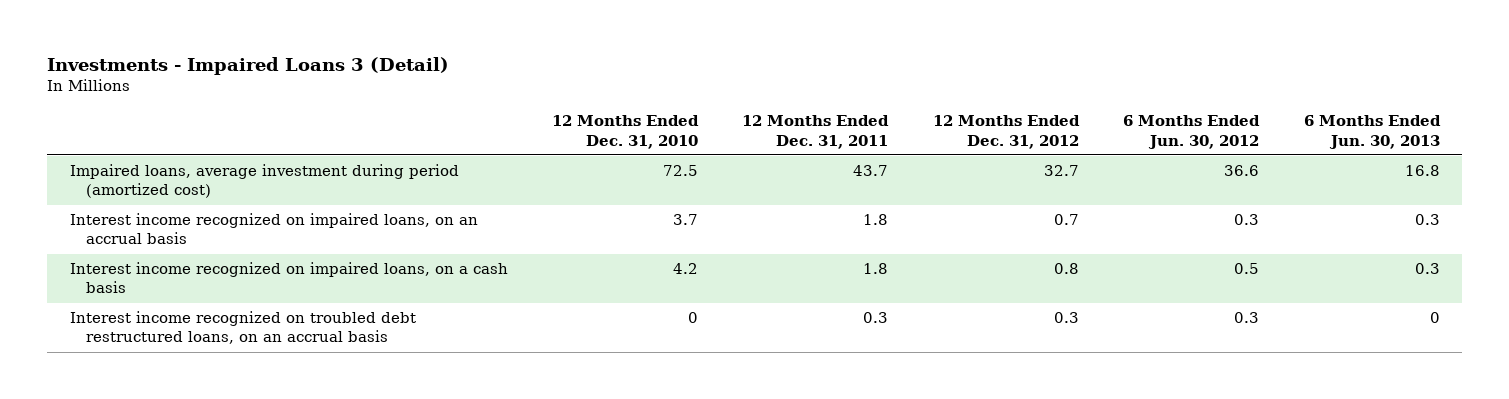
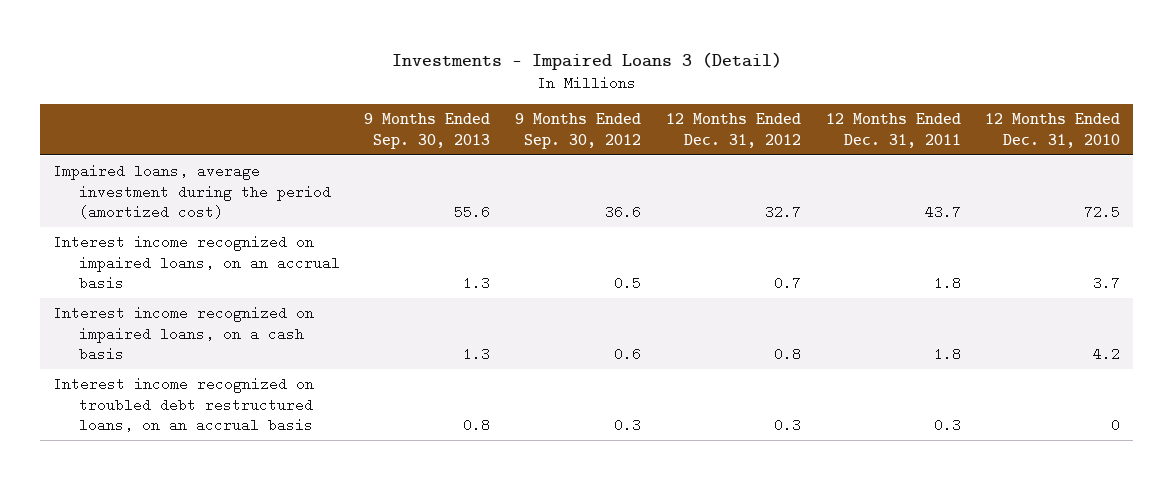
- | 12 Months Ended Dec. 31, 2010 | 12 Months Ended Dec. 31, 2011 | 12 Months Ended Dec. 31, 2012 | 6 Months Ended Jun. 30, 2012 | 6 Months Ended Jun. 30, 2013
+ | 9 Months Ended Sep. 30, 2013 | 9 Months Ended Sep. 30, 2012 | 12 Months Ended Dec. 31, 2012 | 12 Months Ended Dec. 31, 2011 | 12 Months Ended Dec. 31, 2010
- Impaired loans, average investment during period (amortized cost) | 72.5 | 43.7 | 32.7 | 36.6 | 16.8
+ Impaired loans, average investment during the period (amortized cost) | 55.6 | 36.6 | 32.7 | 43.7 | 72.5

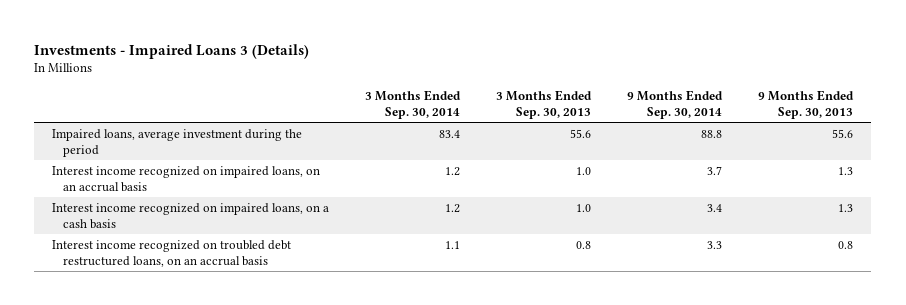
- Investments - Impaired Loans 3 (Detail)
+ Investments - Impaired Loans 3 (Details)
- | 9 Months Ended Sep. 30, 2013 | 9 Months Ended Sep. 30, 2012 | 12 Months Ended Dec. 31, 2012 | 12 Months Ended Dec. 31, 2011 | 12 Months Ended Dec. 31, 2010
+ | 3 Months Ended Sep. 30, 2014 | 3 Months Ended Sep. 30, 2013 | 9 Months Ended Sep. 30, 2014 | 9 Months Ended Sep. 30, 2013
- Impaired loans, average investment during the period (amortized cost) | 55.6 | 36.6 | 32.7 | 43.7 | 72.5
+ Impaired loans, average investment during the period | 83.4 | 55.6 | 88.8 | 55.6

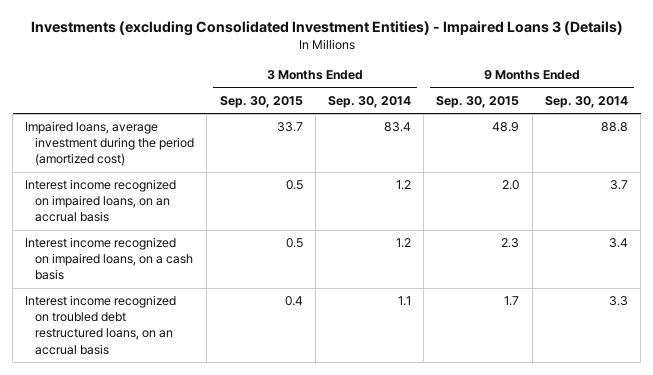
- Investments - Impaired Loans 3 (Details)
+ Investments (excluding Consolidated Investment Entities) - Impaired Loans 3 (Details)
- | 3 Months Ended Sep. 30, 2014 | 3 Months Ended Sep. 30, 2013 | 9 Months Ended Sep. 30, 2014 | 9 Months Ended Sep. 30, 2013
+ | 3 Months Ended Sep. 30, 2015 | 3 Months Ended Sep. 30, 2014 | 9 Months Ended Sep. 30, 2015 | 9 Months Ended Sep. 30, 2014
- Impaired loans, average investment during the period | 83.4 | 55.6 | 88.8 | 55.6
+ Impaired loans, average investment during the period (amortized cost) | 33.7 | 83.4 | 48.9 | 88.8

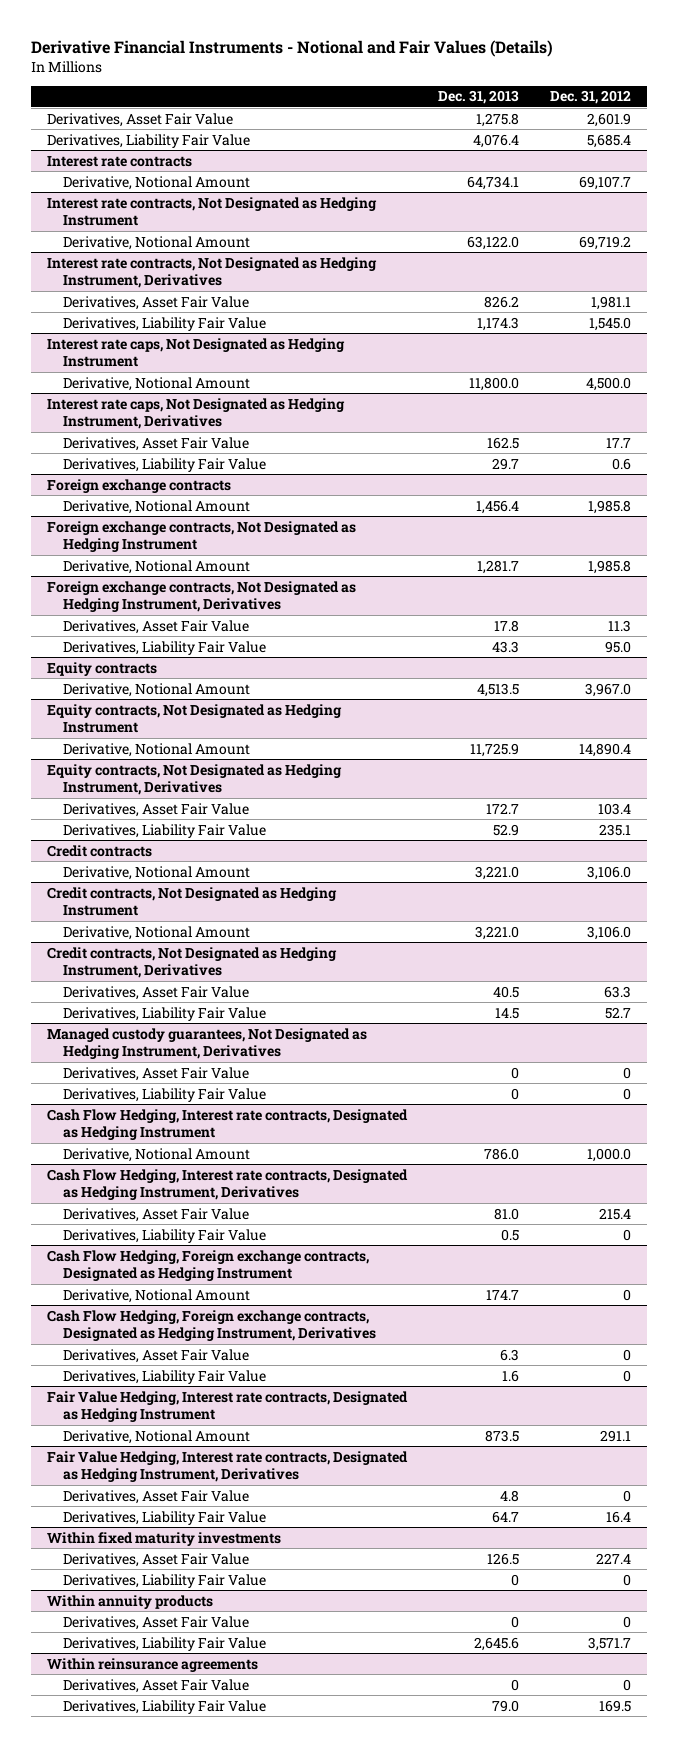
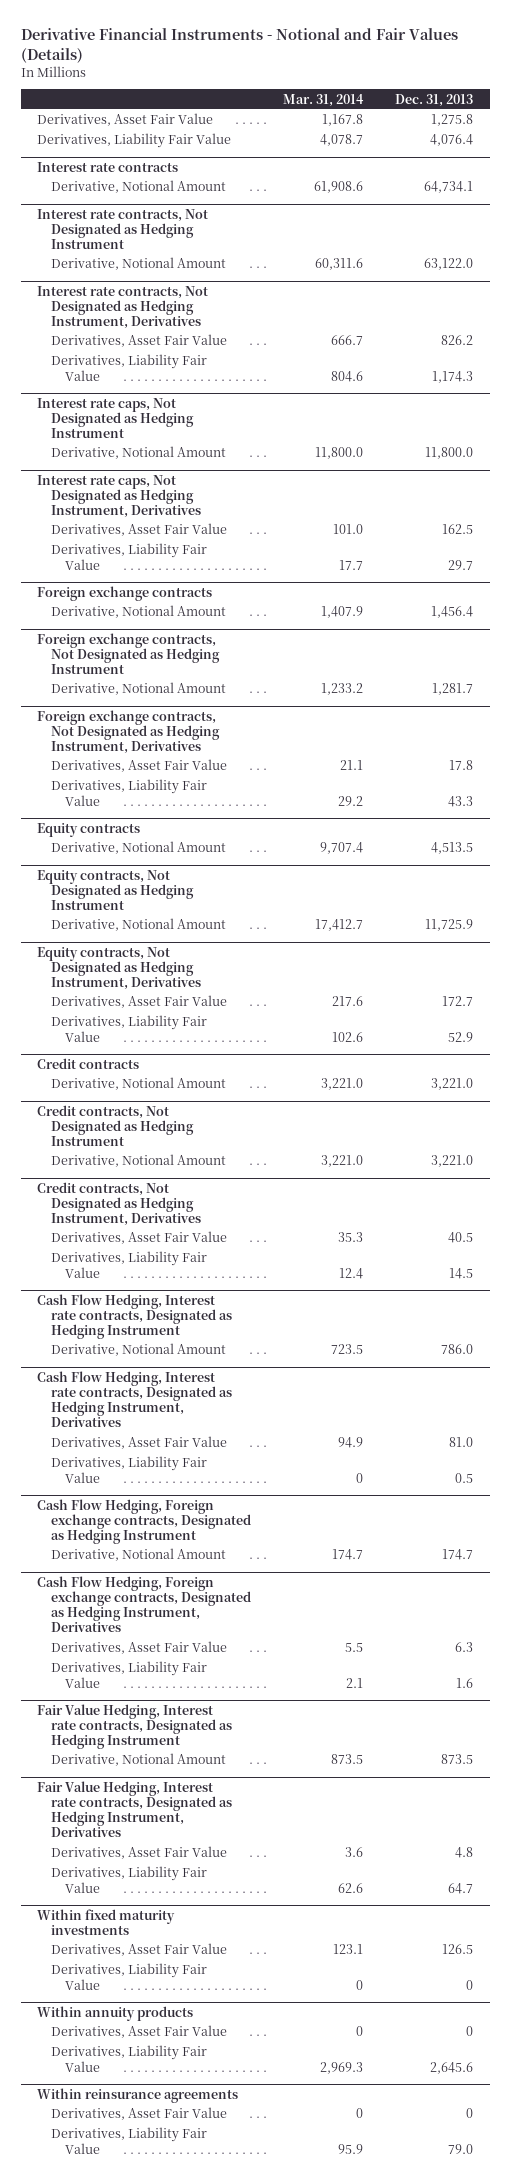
- | Dec. 31, 2013 | Dec. 31, 2012
+ | Mar. 31, 2014 | Dec. 31, 2013
- Managed custody guarantees, Not Designated as Hedging Instrument, Derivatives
- Derivatives, Asset Fair Value | 0 | 0
- Derivatives, Liability Fair Value | 0 | 0

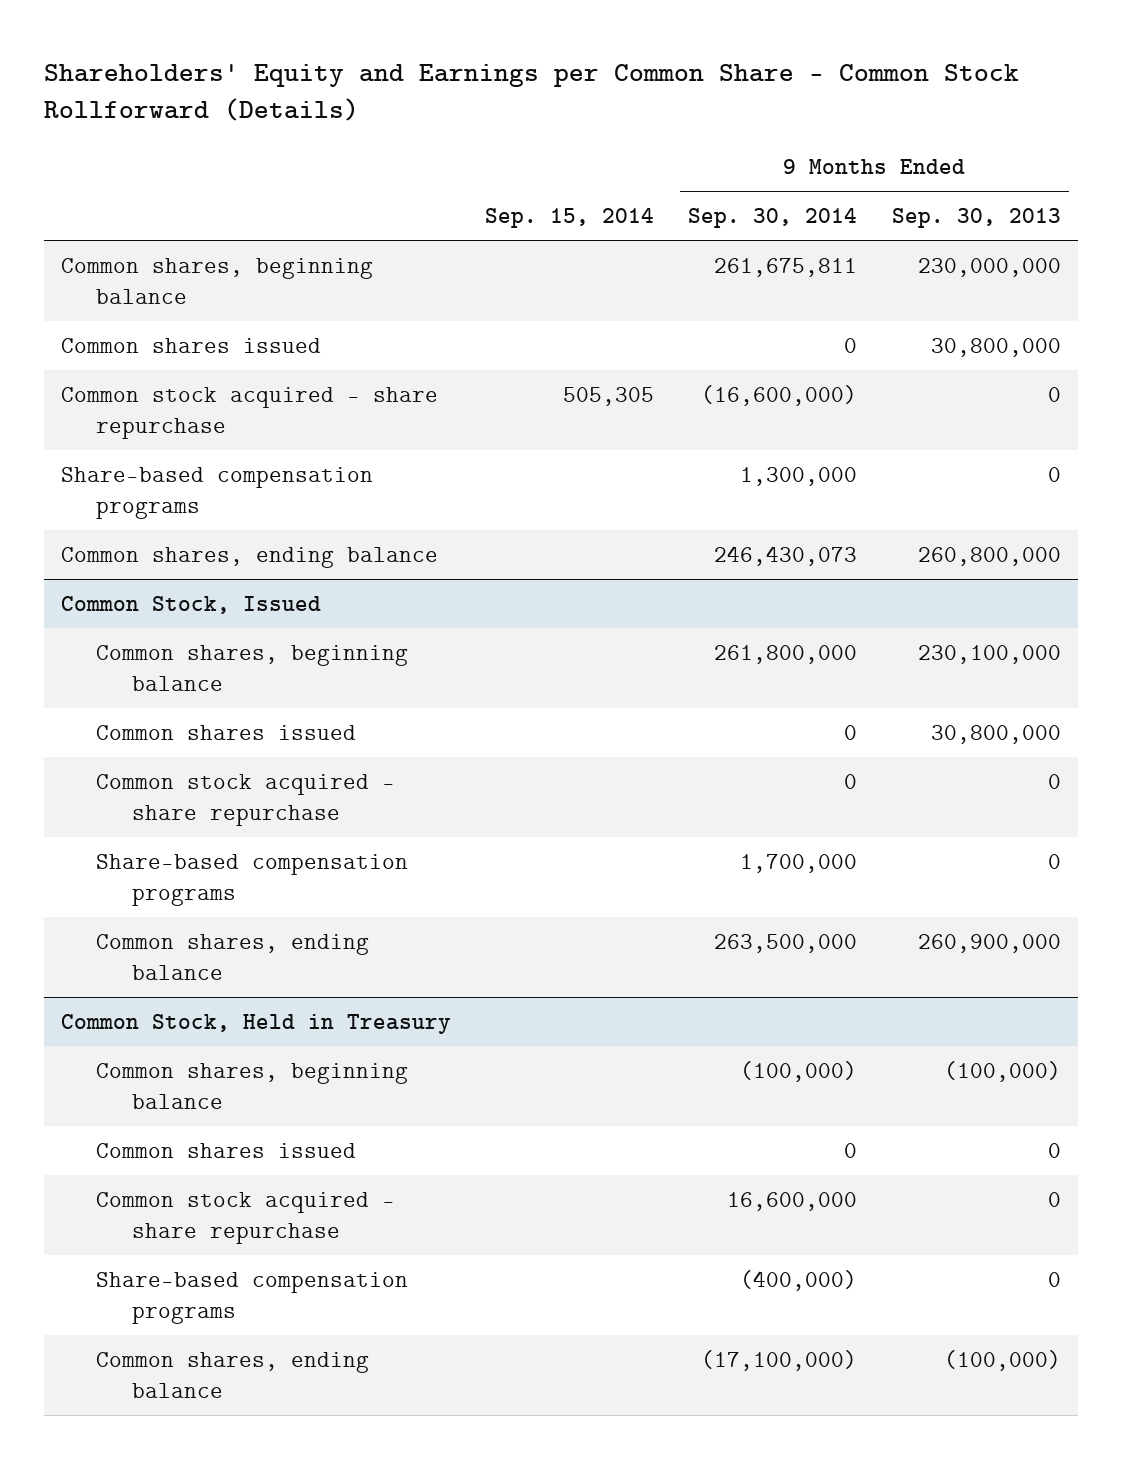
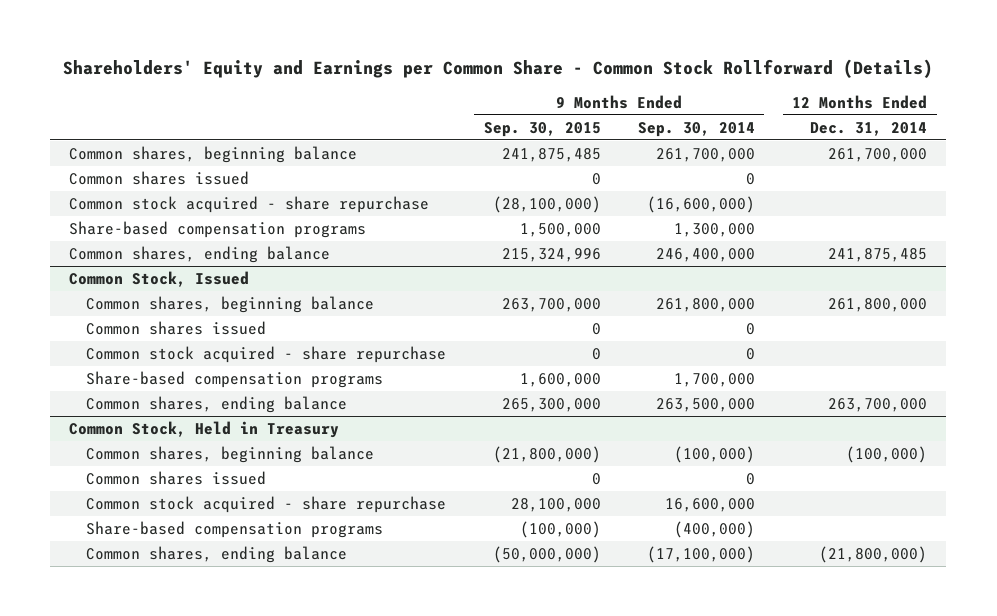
- | Sep. 15, 2014 | 9 Months Ended Sep. 30, 2014 | 9 Months Ended Sep. 30, 2013
+ | 9 Months Ended Sep. 30, 2015 | 9 Months Ended Sep. 30, 2014 | 12 Months Ended Dec. 31, 2014
- Common shares, beginning balance | | 261,675,811 | 230,000,000
+ Common shares, beginning balance | 241,875,485 | 261,700,000 | 261,700,000
- Common shares, ending balance | | 246,430,073 | 260,800,000
+ Common shares, ending balance | 215,324,996 | 246,400,000 | 241,875,485

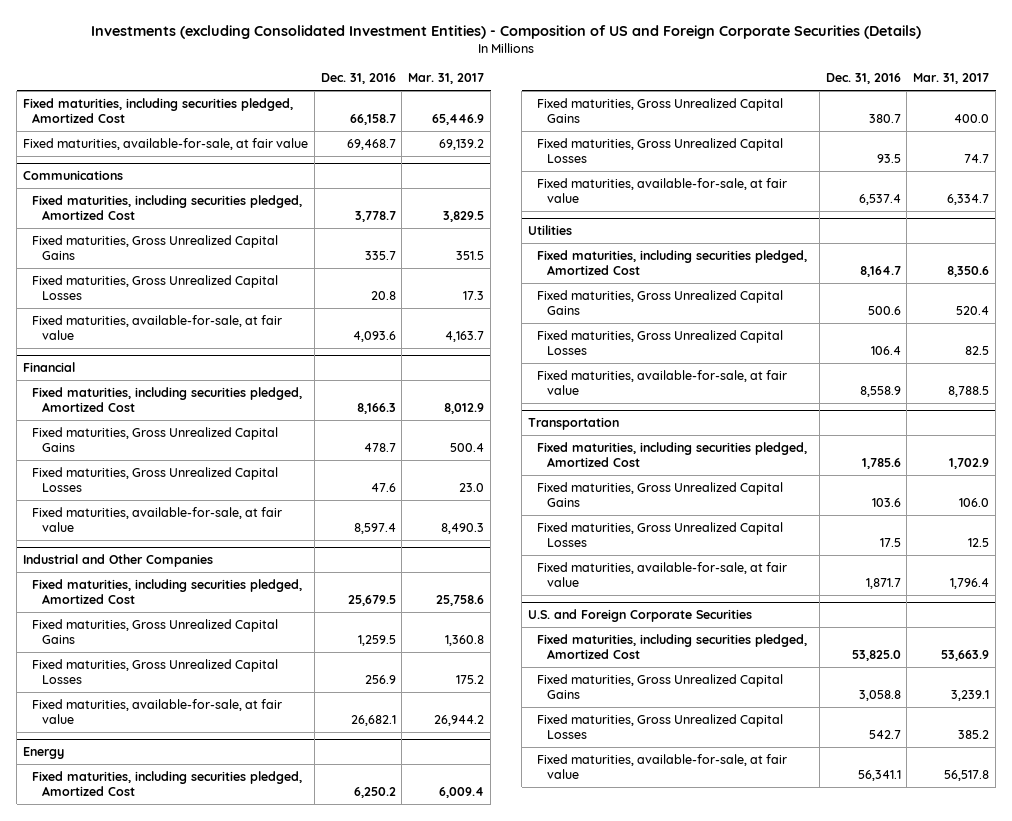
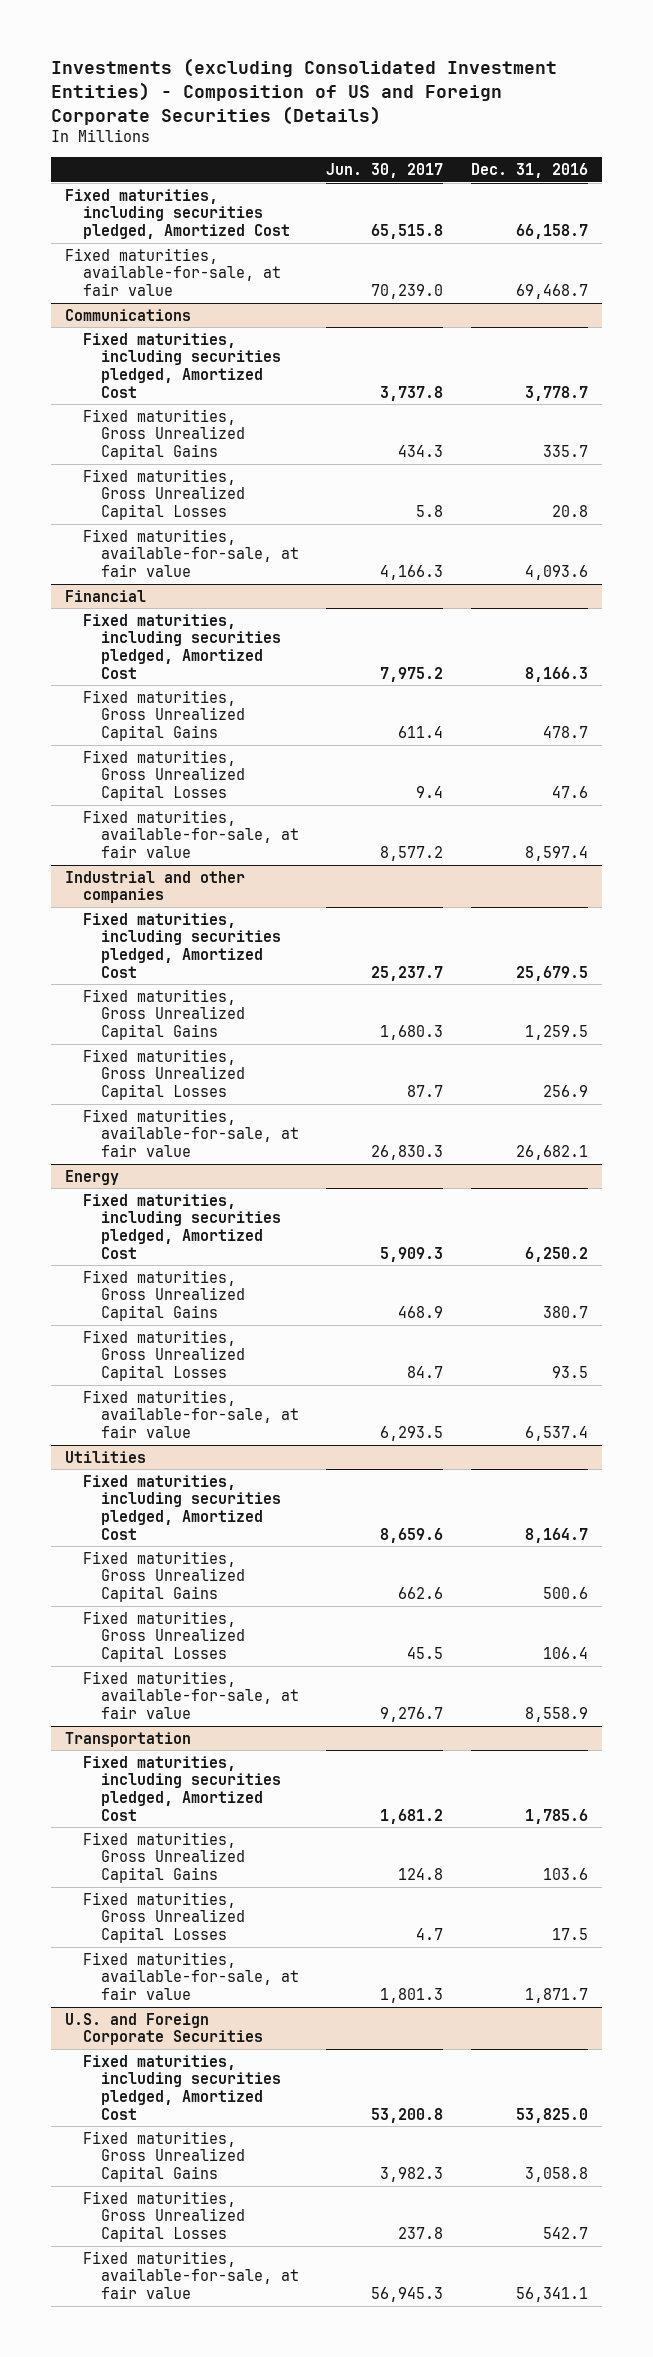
- | Dec. 31, 2016 | Mar. 31, 2017
+ | Jun. 30, 2017 | Dec. 31, 2016
- Industrial and Other Companies
+ Industrial and other companies

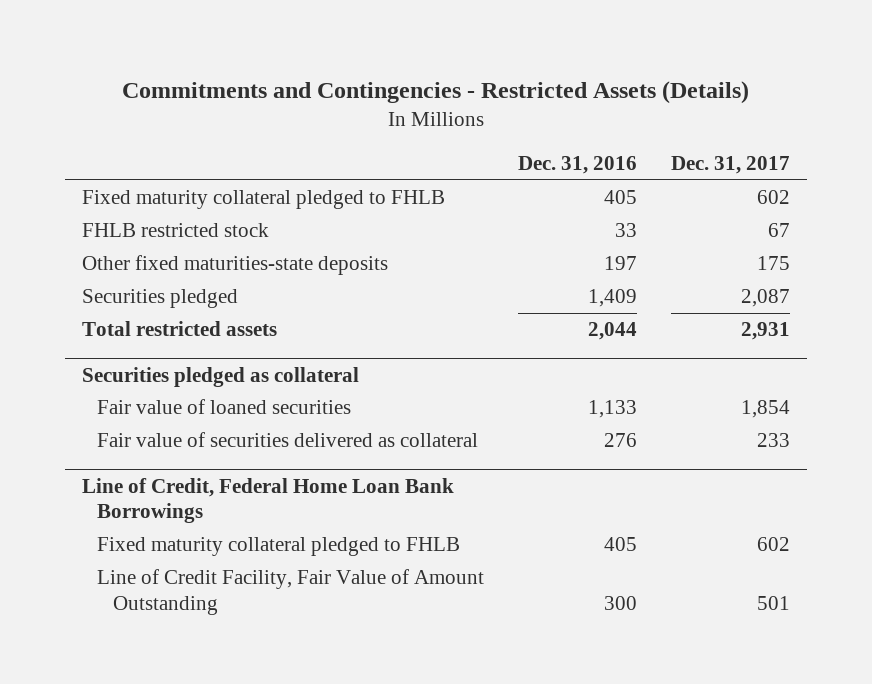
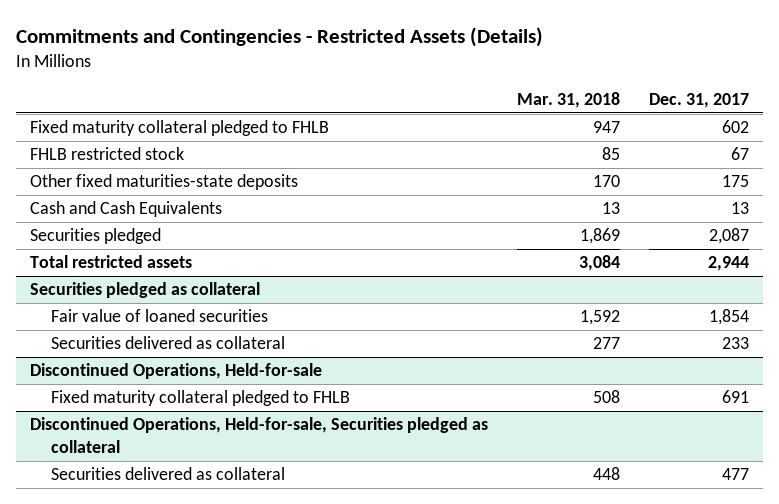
- | Dec. 31, 2016 | Dec. 31, 2017
+ | Mar. 31, 2018 | Dec. 31, 2017
+ Cash and Cash Equivalents | 13 | 13
- Total restricted assets | 2,044 | 2,931
+ Total restricted assets | 3,084 | 2,944
@ Securities pledged as collateral
- Fair value of securities delivered as collateral | 276 | 233
- Line of Credit, Federal Home Loan Bank Borrowings
- Fixed maturity collateral pledged to FHLB | 405 | 602
- Line of Credit Facility, Fair Value of Amount Outstanding | 300 | 501
@ Securities pledged as collateral
+ Securities delivered as collateral | 277 | 233
+ Discontinued Operations, Held-for-sale
+ Fixed maturity collateral pledged to FHLB | 508 | 691
+ Discontinued Operations, Held-for-sale, Securities pledged as collateral
+ Securities delivered as collateral | 448 | 477

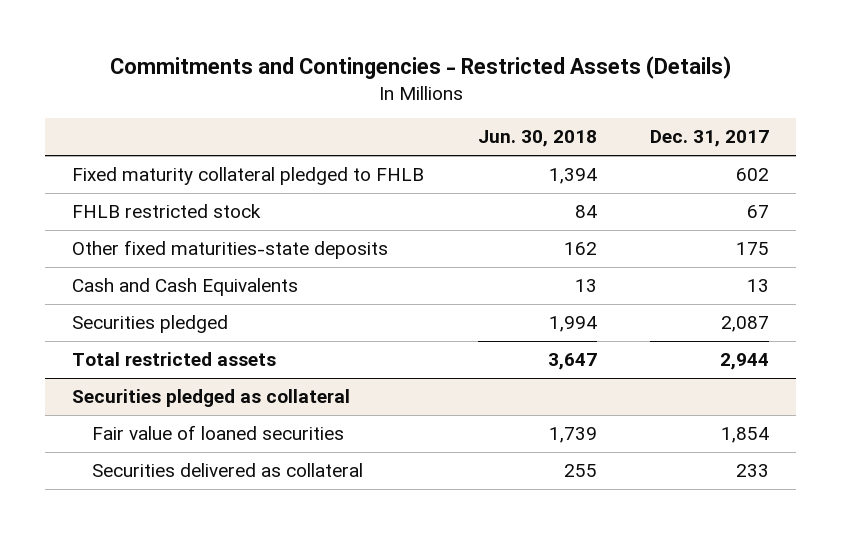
- | Mar. 31, 2018 | Dec. 31, 2017
+ | Jun. 30, 2018 | Dec. 31, 2017
- Discontinued Operations, Held-for-sale
- Fixed maturity collateral pledged to FHLB | 508 | 691
- Discontinued Operations, Held-for-sale, Securities pledged as collateral
- Securities delivered as collateral | 448 | 477

